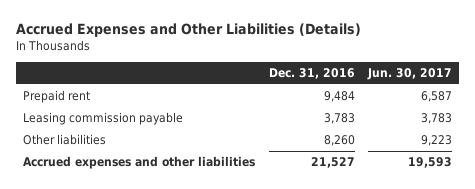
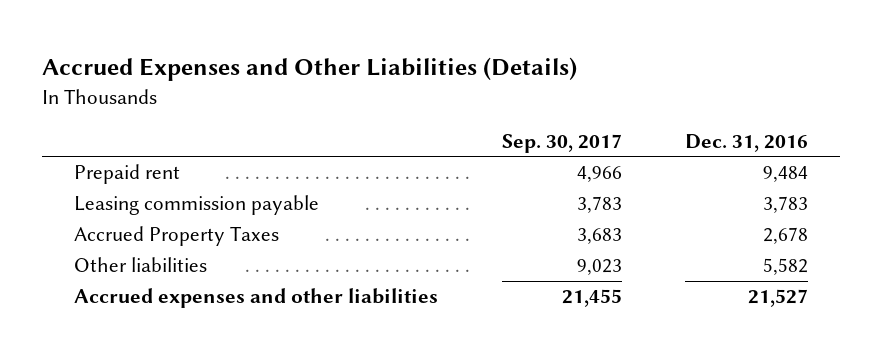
- | Dec. 31, 2016 | Jun. 30, 2017
+ | Sep. 30, 2017 | Dec. 31, 2016
- Other liabilities | 8,260 | 9,223
+ Accrued Property Taxes | 3,683 | 2,678
+ Other liabilities | 9,023 | 5,582

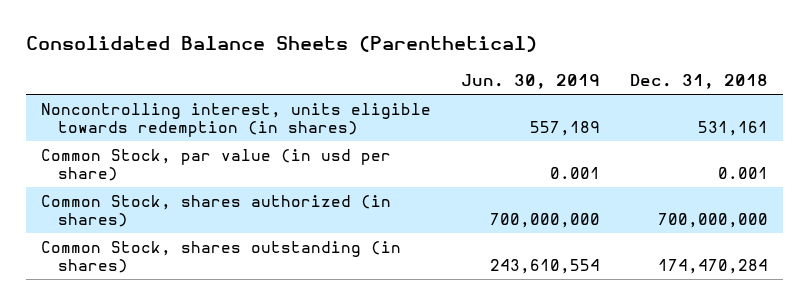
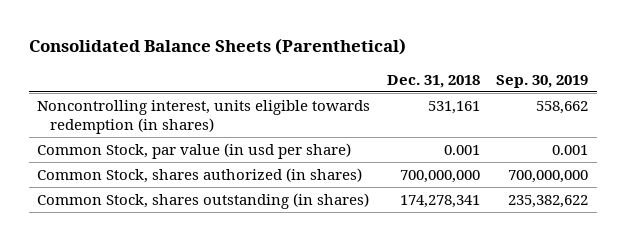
- | Jun. 30, 2019 | Dec. 31, 2018
+ | Dec. 31, 2018 | Sep. 30, 2019
- Common Stock, shares outstanding (in shares) | 243,610,554 | 174,470,284
+ Common Stock, shares outstanding (in shares) | 174,278,341 | 235,382,622

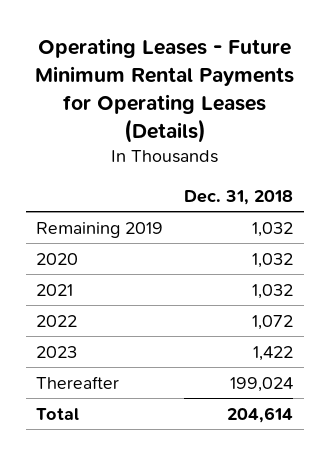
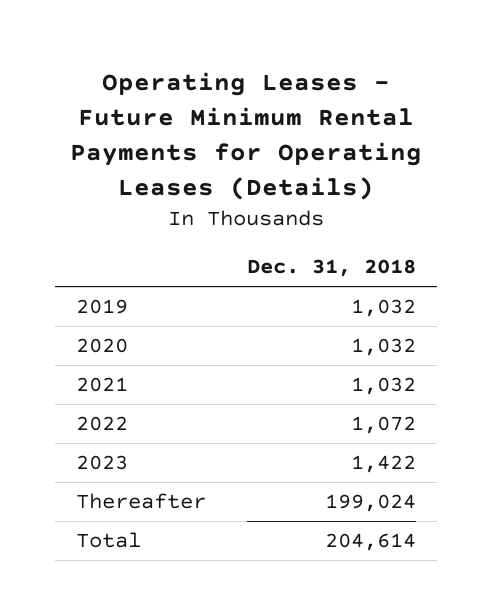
- Remaining 2019 | 1,032
+ 2019 | 1,032

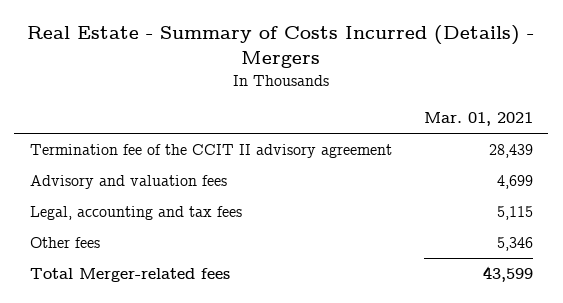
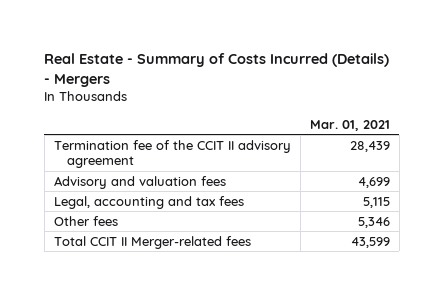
- Total Merger-related fees | 43,599
+ Total CCIT II Merger-related fees | 43,599

